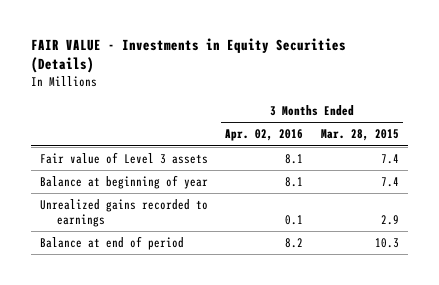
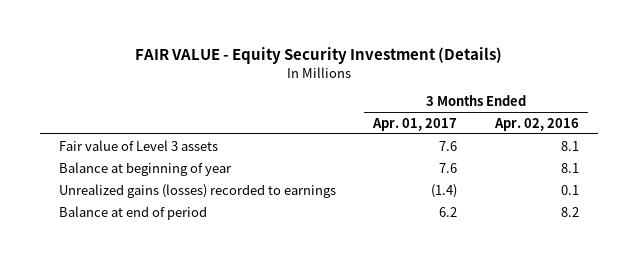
- FAIR VALUE - Investments in Equity Securities (Details)
+ FAIR VALUE - Equity Security Investment (Details)
- | 3 Months Ended Apr. 02, 2016 | 3 Months Ended Mar. 28, 2015
+ | 3 Months Ended Apr. 01, 2017 | 3 Months Ended Apr. 02, 2016
- Unrealized gains recorded to earnings | 0.1 | 2.9
+ Unrealized gains (losses) recorded to earnings | (1.4) | 0.1

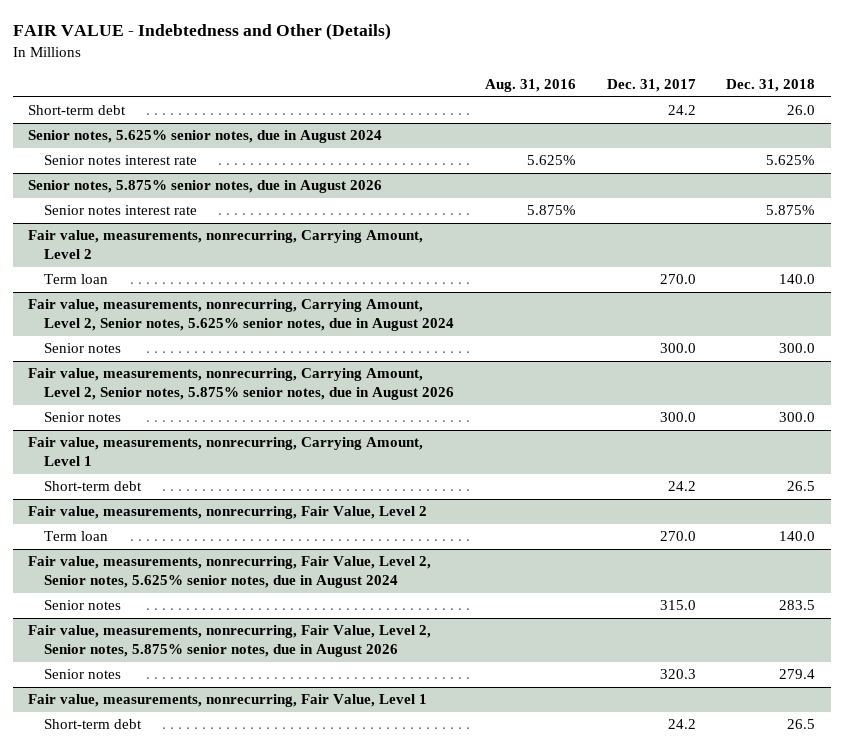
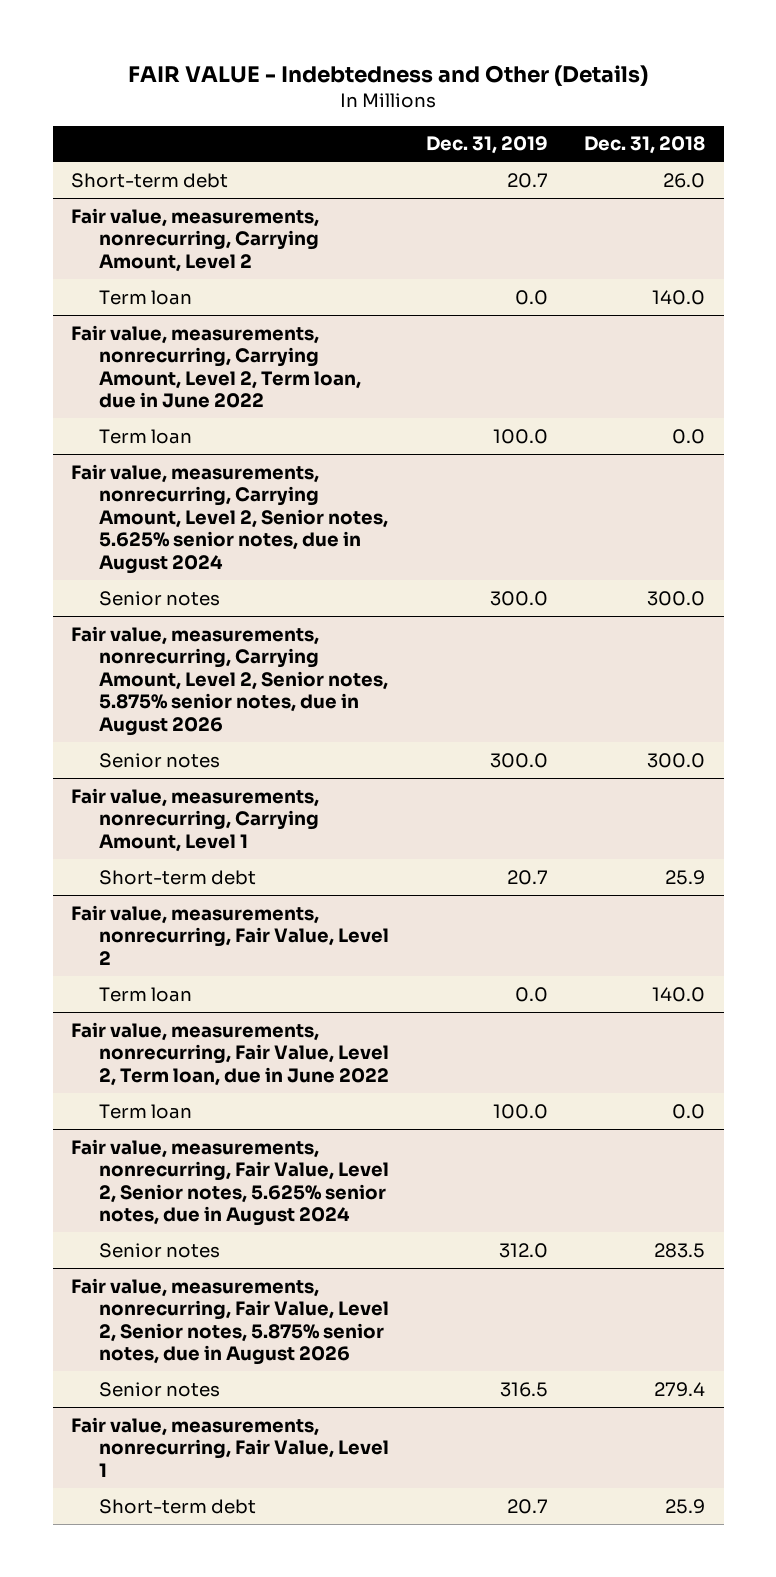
- | Aug. 31, 2016 | Dec. 31, 2017 | Dec. 31, 2018
+ | Dec. 31, 2019 | Dec. 31, 2018
- Senior notes, 5.625% senior notes, due in August 2024
- Senior notes interest rate | 5.625% | | 5.625%
- Senior notes, 5.875% senior notes, due in August 2026
- Senior notes interest rate | 5.875% | | 5.875%
+ Fair value, measurements, nonrecurring, Carrying Amount, Level 2, Term loan, due in June 2022
+ Term loan | 100.0 | 0.0
@ Fair value, measurements, nonrecurring, Carrying Amount, Level 1
- Short-term debt | | 24.2 | 26.5
+ Short-term debt | 20.7 | 25.9
+ Fair value, measurements, nonrecurring, Fair Value, Level 2, Term loan, due in June 2022
+ Term loan | 100.0 | 0.0
@ Fair value, measurements, nonrecurring, Fair Value, Level 1
- Short-term debt | | 24.2 | 26.5
+ Short-term debt | 20.7 | 25.9

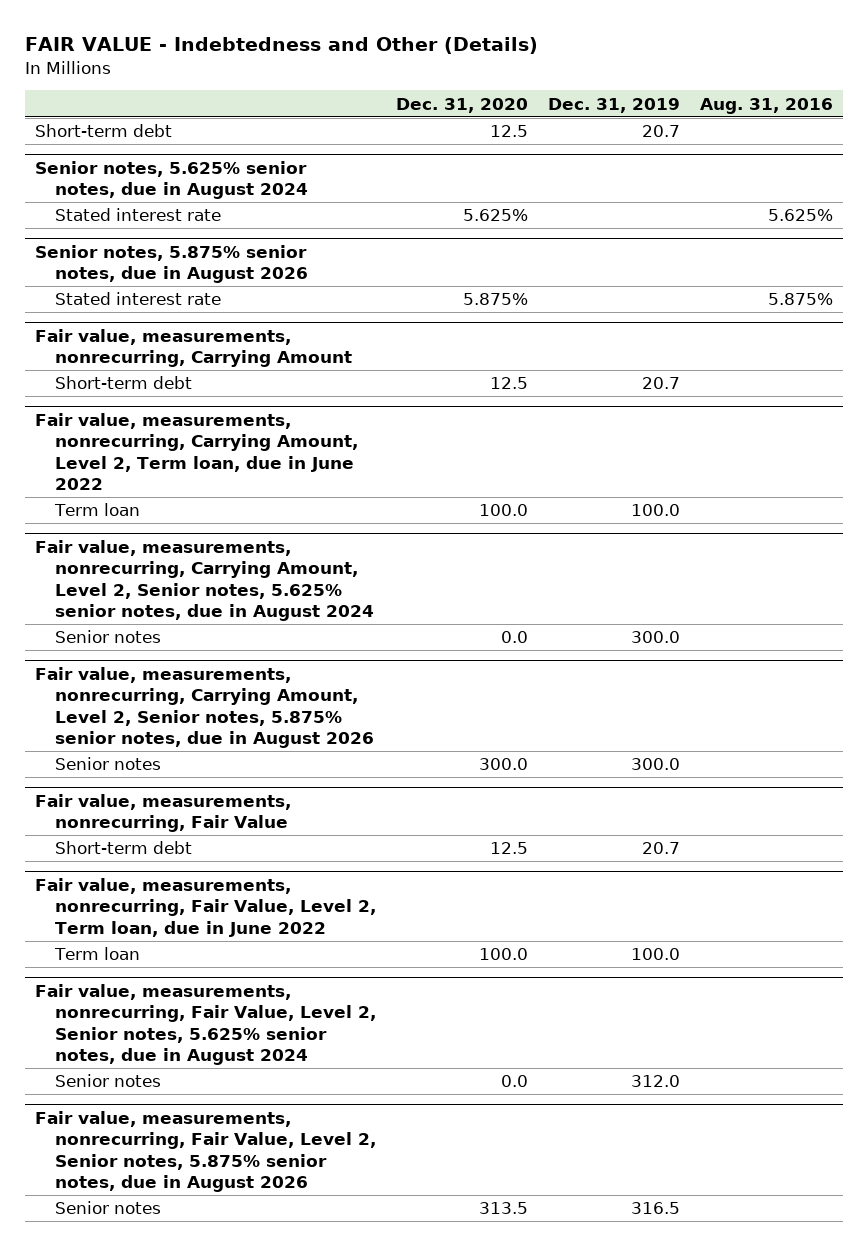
- | Dec. 31, 2019 | Dec. 31, 2018
+ | Dec. 31, 2020 | Dec. 31, 2019 | Aug. 31, 2016
- Fair value, measurements, nonrecurring, Carrying Amount, Level 2
- Term loan | 0.0 | 140.0
+ Senior notes, 5.625% senior notes, due in August 2024
+ Stated interest rate | 5.625% | | 5.625%
+ Senior notes, 5.875% senior notes, due in August 2026
+ Stated interest rate | 5.875% | | 5.875%
+ Fair value, measurements, nonrecurring, Carrying Amount
+ Short-term debt | 12.5 | 20.7 |
- Fair value, measurements, nonrecurring, Carrying Amount, Level 1
+ Fair value, measurements, nonrecurring, Fair Value
- Fair value, measurements, nonrecurring, Fair Value, Level 2
- Term loan | 0.0 | 140.0
- Fair value, measurements, nonrecurring, Fair Value, Level 1
- Short-term debt | 20.7 | 25.9

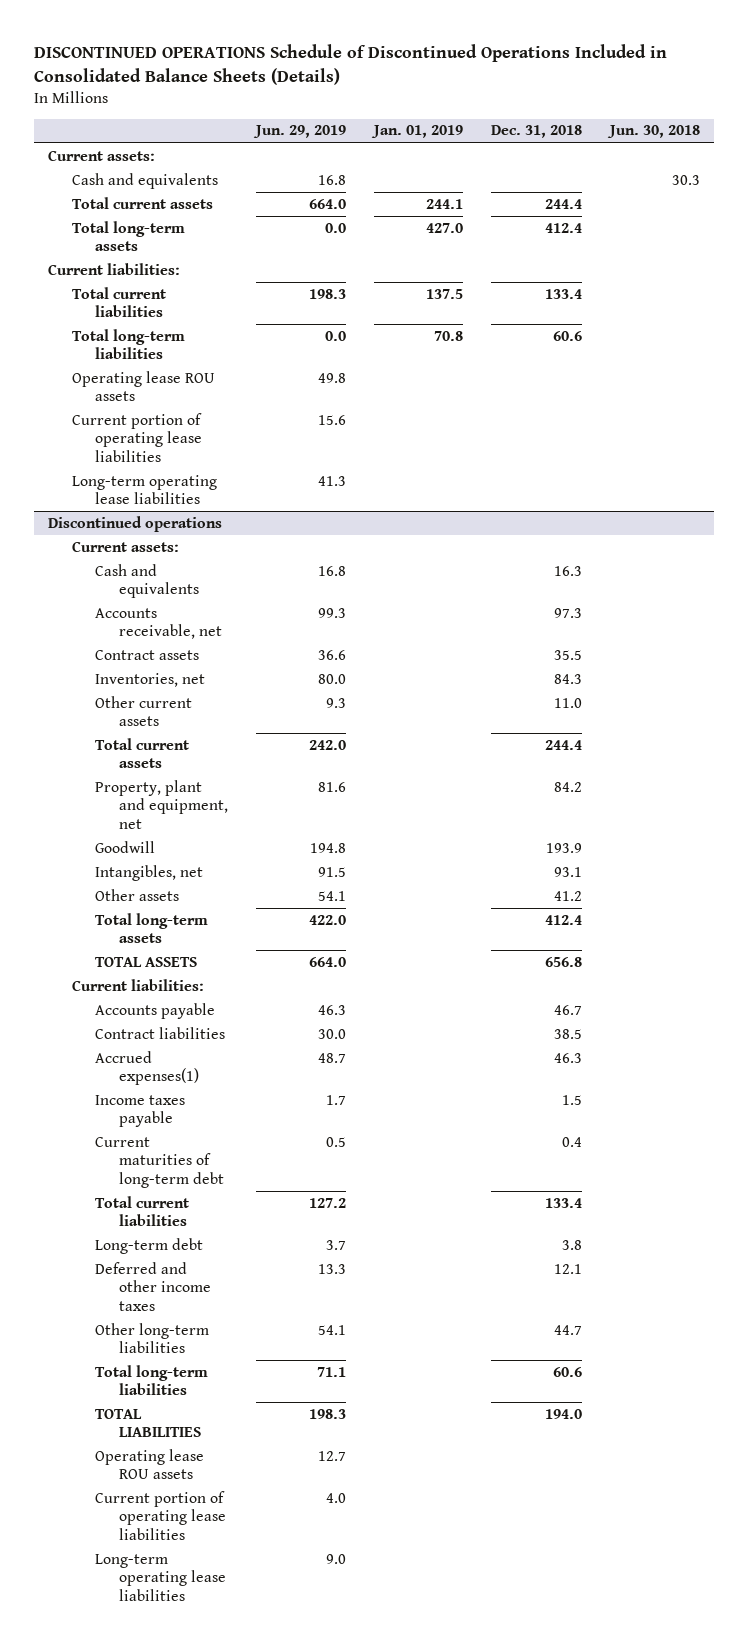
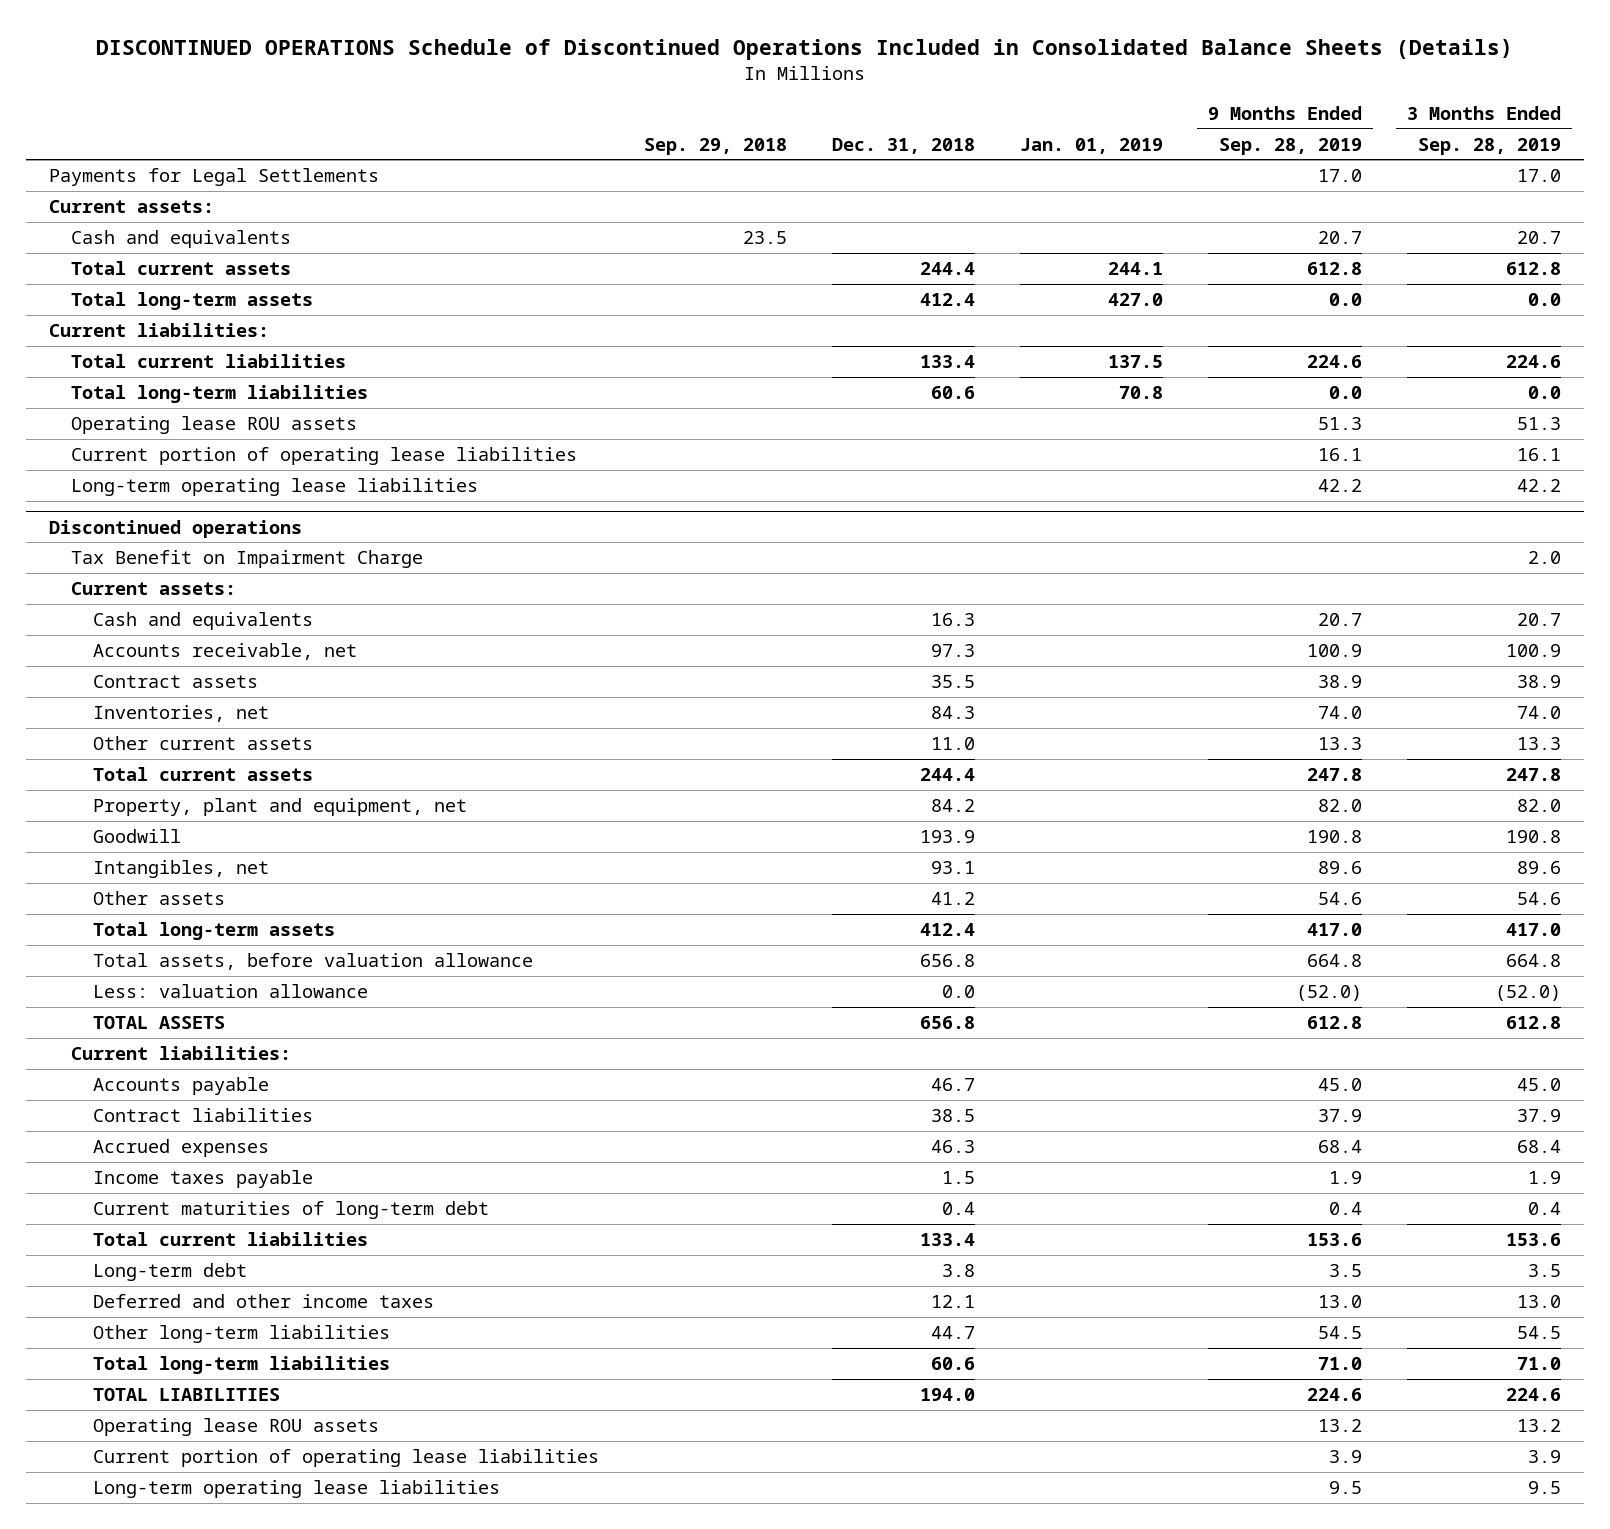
- | Jun. 29, 2019 | Jan. 01, 2019 | Dec. 31, 2018 | Jun. 30, 2018
+ | Sep. 29, 2018 | Dec. 31, 2018 | Jan. 01, 2019 | 9 Months Ended Sep. 28, 2019 | 3 Months Ended Sep. 28, 2019
+ Payments for Legal Settlements | | | | 17.0 | 17.0
@ Discontinued operations
+ Tax Benefit on Impairment Charge | | | | | 2.0
+ Total assets, before valuation allowance | | 656.8 | | 664.8 | 664.8
+ Less: valuation allowance | | 0.0 | | (52.0) | (52.0)
- Accrued expenses(1) | 48.7 | | 46.3 |
+ Accrued expenses | | 46.3 | | 68.4 | 68.4

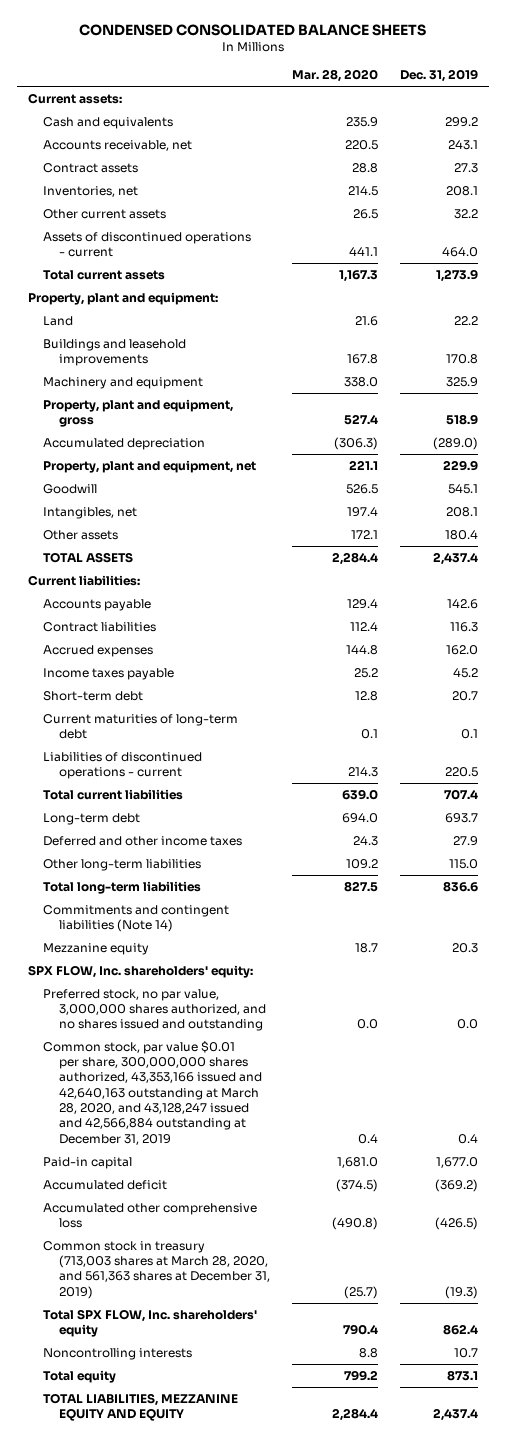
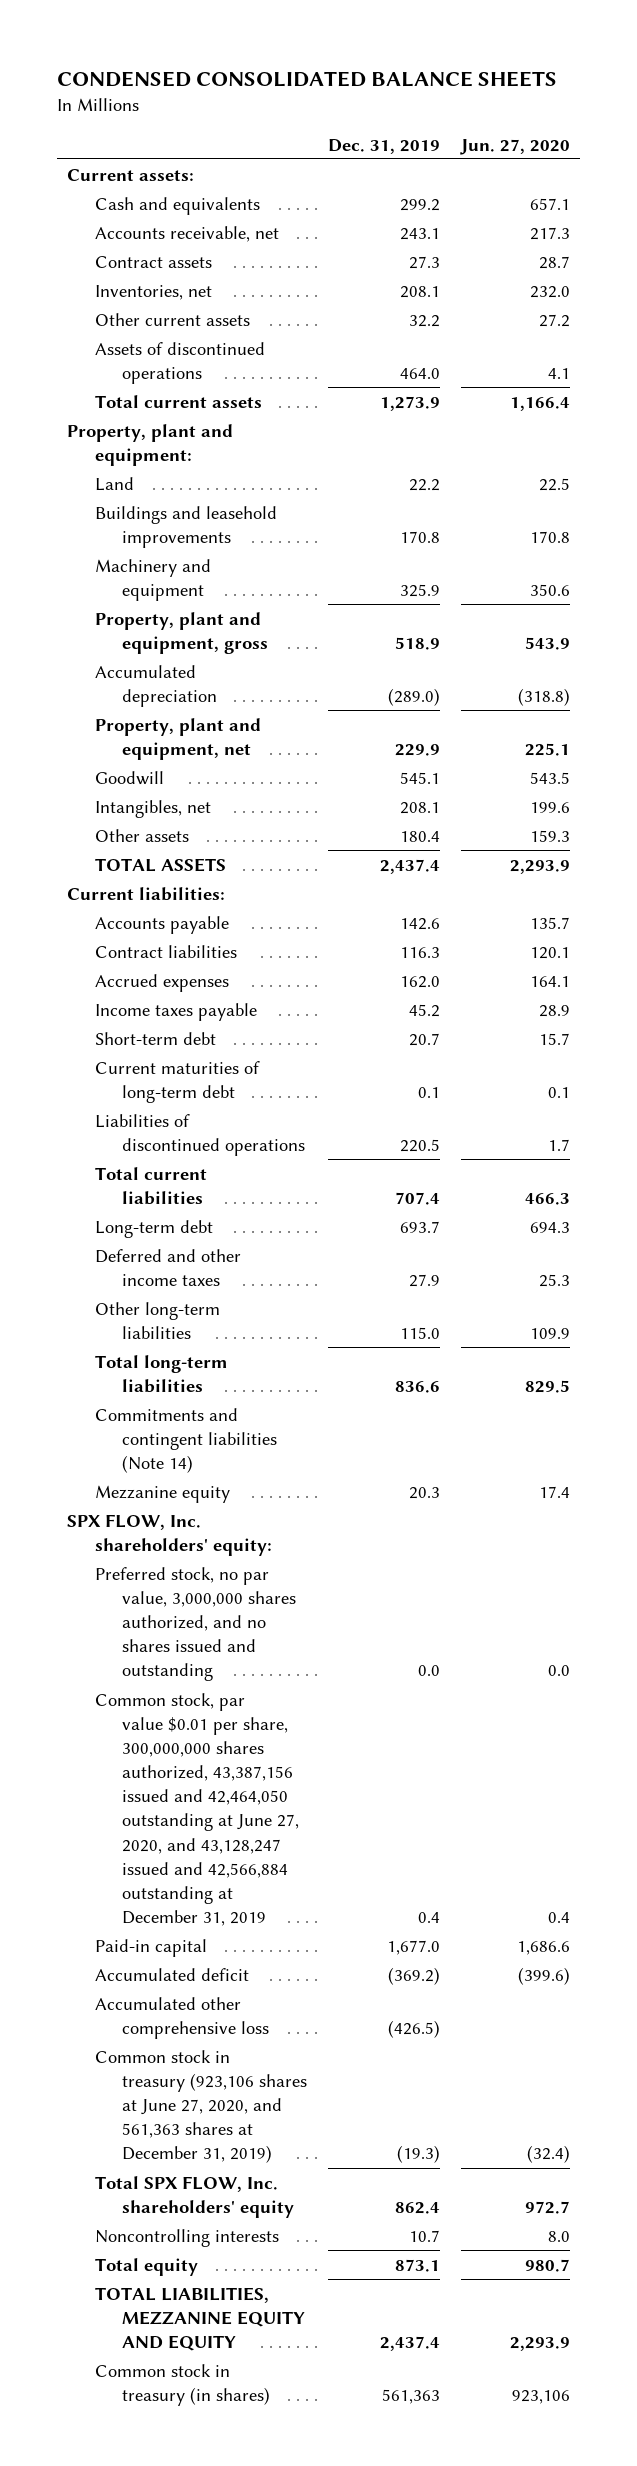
- | Mar. 28, 2020 | Dec. 31, 2019
+ | Dec. 31, 2019 | Jun. 27, 2020
- Assets of discontinued operations - current | 441.1 | 464.0
+ Assets of discontinued operations | 464.0 | 4.1
- Liabilities of discontinued operations - current | 214.3 | 220.5
+ Liabilities of discontinued operations | 220.5 | 1.7
- Common stock, par value $0.01 per share, 300,000,000 shares authorized, 43,353,166 issued and 42,640,163 outstanding at March 28, 2020, and 43,128,247 issued and 42,566,884 outstanding at December 31, 2019 | 0.4 | 0.4
+ Common stock, par value $0.01 per share, 300,000,000 shares authorized, 43,387,156 issued and 42,464,050 outstanding at June 27, 2020, and 43,128,247 issued and 42,566,884 outstanding at December 31, 2019 | 0.4 | 0.4
- Common stock in treasury (713,003 shares at March 28, 2020, and 561,363 shares at December 31, 2019) | (25.7) | (19.3)
+ Common stock in treasury (923,106 shares at June 27, 2020, and 561,363 shares at December 31, 2019) | (19.3) | (32.4)
+ Common stock in treasury (in shares) | 561,363 | 923,106

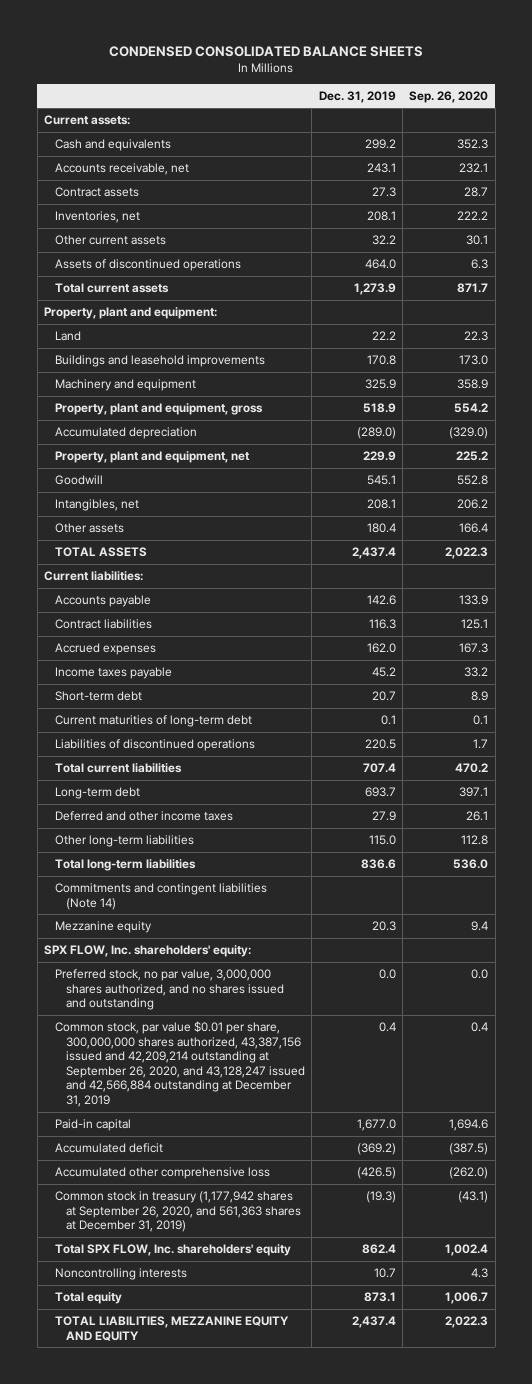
- | Dec. 31, 2019 | Jun. 27, 2020
+ | Dec. 31, 2019 | Sep. 26, 2020
- Common stock, par value $0.01 per share, 300,000,000 shares authorized, 43,387,156 issued and 42,464,050 outstanding at June 27, 2020, and 43,128,247 issued and 42,566,884 outstanding at December 31, 2019 | 0.4 | 0.4
+ Common stock, par value $0.01 per share, 300,000,000 shares authorized, 43,387,156 issued and 42,209,214 outstanding at September 26, 2020, and 43,128,247 issued and 42,566,884 outstanding at December 31, 2019 | 0.4 | 0.4
- Common stock in treasury (923,106 shares at June 27, 2020, and 561,363 shares at December 31, 2019) | (19.3) | (32.4)
+ Common stock in treasury (1,177,942 shares at September 26, 2020, and 561,363 shares at December 31, 2019) | (19.3) | (43.1)
- Common stock in treasury (in shares) | 561,363 | 923,106

